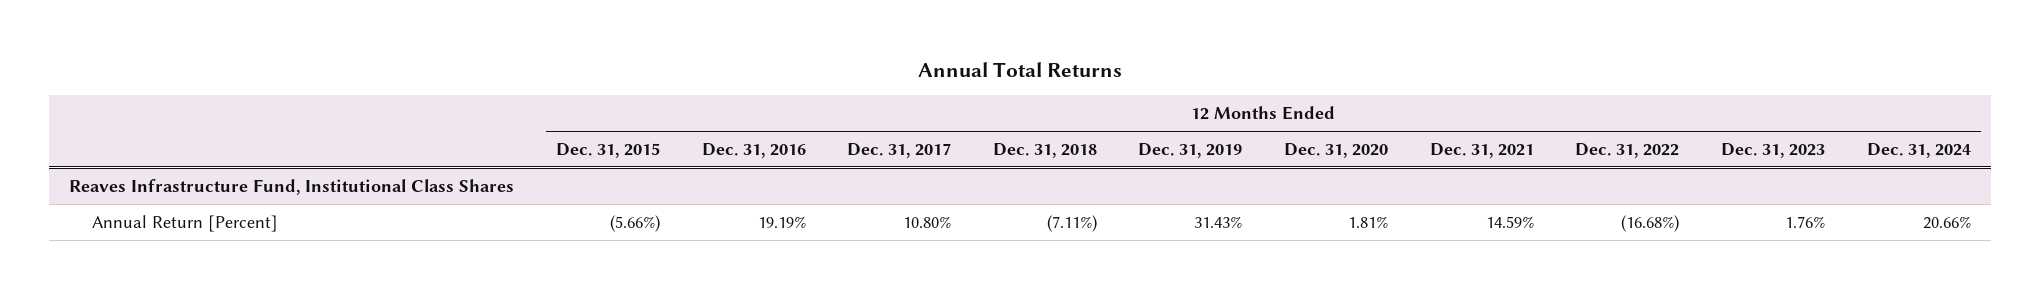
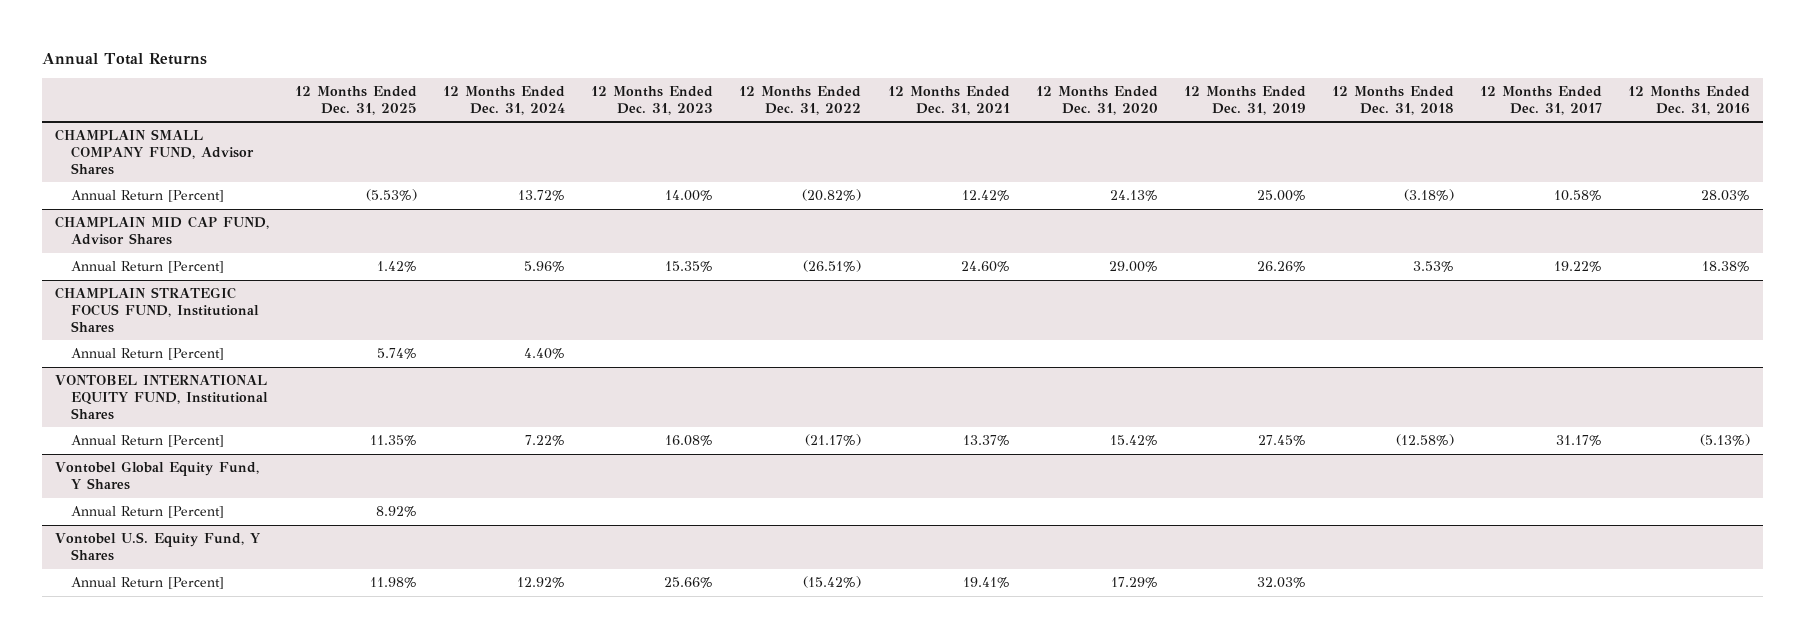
- | 12 Months Ended Dec. 31, 2015 | 12 Months Ended Dec. 31, 2016 | 12 Months Ended Dec. 31, 2017 | 12 Months Ended Dec. 31, 2018 | 12 Months Ended Dec. 31, 2019 | 12 Months Ended Dec. 31, 2020 | 12 Months Ended Dec. 31, 2021 | 12 Months Ended Dec. 31, 2022 | 12 Months Ended Dec. 31, 2023 | 12 Months Ended Dec. 31, 2024
+ | 12 Months Ended Dec. 31, 2025 | 12 Months Ended Dec. 31, 2024 | 12 Months Ended Dec. 31, 2023 | 12 Months Ended Dec. 31, 2022 | 12 Months Ended Dec. 31, 2021 | 12 Months Ended Dec. 31, 2020 | 12 Months Ended Dec. 31, 2019 | 12 Months Ended Dec. 31, 2018 | 12 Months Ended Dec. 31, 2017 | 12 Months Ended Dec. 31, 2016
- Reaves Infrastructure Fund, Institutional Class Shares
- Annual Return [Percent] | (5.66%) | 19.19% | 10.80% | (7.11%) | 31.43% | 1.81% | 14.59% | (16.68%) | 1.76% | 20.66%
+ CHAMPLAIN SMALL COMPANY FUND, Advisor Shares
+ Annual Return [Percent] | (5.53%) | 13.72% | 14.00% | (20.82%) | 12.42% | 24.13% | 25.00% | (3.18%) | 10.58% | 28.03%
+ CHAMPLAIN MID CAP FUND, Advisor Shares
+ Annual Return [Percent] | 1.42% | 5.96% | 15.35% | (26.51%) | 24.60% | 29.00% | 26.26% | 3.53% | 19.22% | 18.38%
+ CHAMPLAIN STRATEGIC FOCUS FUND, Institutional Shares
+ Annual Return [Percent] | 5.74% | 4.40% | | | | | | | |
+ VONTOBEL INTERNATIONAL EQUITY FUND, Institutional Shares
+ Annual Return [Percent] | 11.35% | 7.22% | 16.08% | (21.17%) | 13.37% | 15.42% | 27.45% | (12.58%) | 31.17% | (5.13%)
+ Vontobel Global Equity Fund, Y Shares
+ Annual Return [Percent] | 8.92% | | | | | | | | |
+ Vontobel U.S. Equity Fund, Y Shares
+ Annual Return [Percent] | 11.98% | 12.92% | 25.66% | (15.42%) | 19.41% | 17.29% | 32.03% | | |

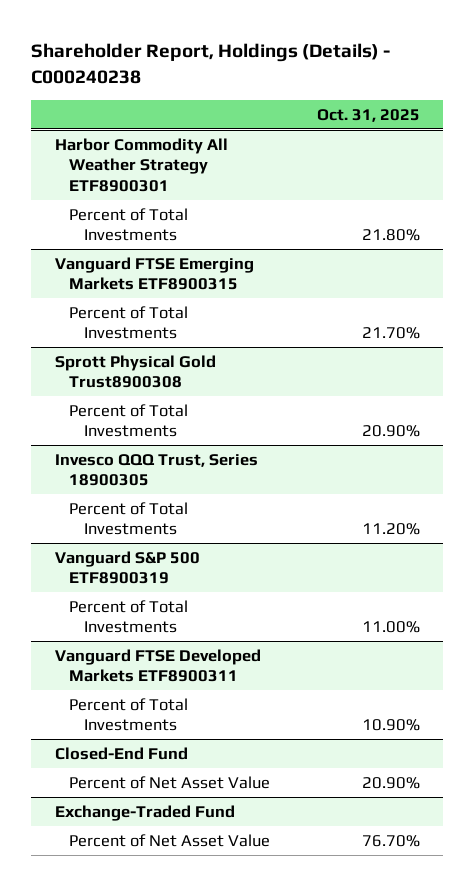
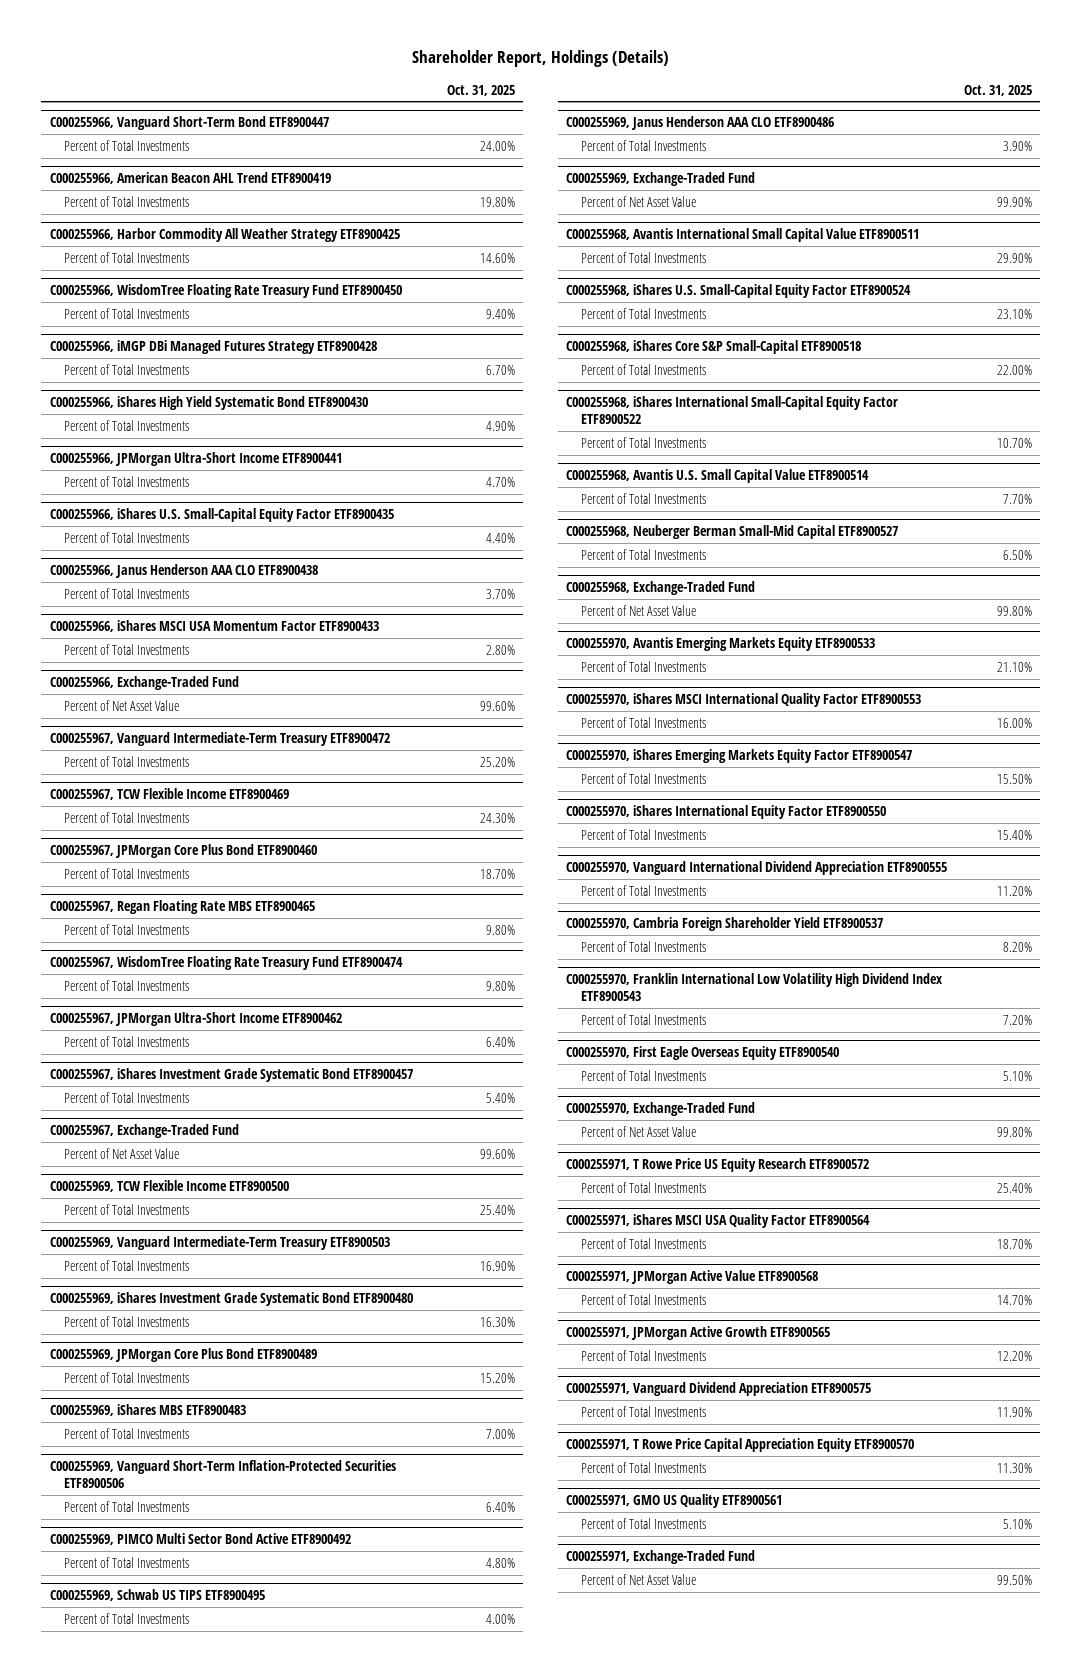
- Shareholder Report, Holdings (Details) - C000240238
+ Shareholder Report, Holdings (Details)
- Harbor Commodity All Weather Strategy ETF8900301
- Percent of Total Investments | 21.80%
- Vanguard FTSE Emerging Markets ETF8900315
- Percent of Total Investments | 21.70%
- Sprott Physical Gold Trust8900308
- Percent of Total Investments | 20.90%
- Invesco QQQ Trust, Series 18900305
+ C000255966, Vanguard Short-Term Bond ETF8900447
+ Percent of Total Investments | 24.00%
+ C000255966, American Beacon AHL Trend ETF8900419
+ Percent of Total Investments | 19.80%
+ C000255966, Harbor Commodity All Weather Strategy ETF8900425
+ Percent of Total Investments | 14.60%
+ C000255966, WisdomTree Floating Rate Treasury Fund ETF8900450
+ Percent of Total Investments | 9.40%
+ C000255966, iMGP DBi Managed Futures Strategy ETF8900428
+ Percent of Total Investments | 6.70%
+ C000255966, iShares High Yield Systematic Bond ETF8900430
+ Percent of Total Investments | 4.90%
+ C000255966, JPMorgan Ultra-Short Income ETF8900441
+ Percent of Total Investments | 4.70%
+ C000255966, iShares U.S. Small-Capital Equity Factor ETF8900435
+ Percent of Total Investments | 4.40%
+ C000255966, Janus Henderson AAA CLO ETF8900438
+ Percent of Total Investments | 3.70%
+ C000255966, iShares MSCI USA Momentum Factor ETF8900433
+ Percent of Total Investments | 2.80%
+ C000255966, Exchange-Traded Fund
+ Percent of Net Asset Value | 99.60%
+ C000255967, Vanguard Intermediate-Term Treasury ETF8900472
+ Percent of Total Investments | 25.20%
+ C000255967, TCW Flexible Income ETF8900469
+ Percent of Total Investments | 24.30%
+ C000255967, JPMorgan Core Plus Bond ETF8900460
+ Percent of Total Investments | 18.70%
+ C000255967, Regan Floating Rate MBS ETF8900465
+ Percent of Total Investments | 9.80%
+ C000255967, WisdomTree Floating Rate Treasury Fund ETF8900474
+ Percent of Total Investments | 9.80%
+ C000255967, JPMorgan Ultra-Short Income ETF8900462
+ Percent of Total Investments | 6.40%
+ C000255967, iShares Investment Grade Systematic Bond ETF8900457
+ Percent of Total Investments | 5.40%
+ C000255967, Exchange-Traded Fund
+ Percent of Net Asset Value | 99.60%
+ C000255969, TCW Flexible Income ETF8900500
+ Percent of Total Investments | 25.40%
+ C000255969, Vanguard Intermediate-Term Treasury ETF8900503
+ Percent of Total Investments | 16.90%
+ C000255969, iShares Investment Grade Systematic Bond ETF8900480
+ Percent of Total Investments | 16.30%
+ C000255969, JPMorgan Core Plus Bond ETF8900489
+ Percent of Total Investments | 15.20%
+ C000255969, iShares MBS ETF8900483
+ Percent of Total Investments | 7.00%
+ C000255969, Vanguard Short-Term Inflation-Protected Securities ETF8900506
+ Percent of Total Investments | 6.40%
+ C000255969, PIMCO Multi Sector Bond Active ETF8900492
+ Percent of Total Investments | 4.80%
+ C000255969, Schwab US TIPS ETF8900495
+ Percent of Total Investments | 4.00%
+ C000255969, Janus Henderson AAA CLO ETF8900486
+ Percent of Total Investments | 3.90%
+ C000255969, Exchange-Traded Fund
+ Percent of Net Asset Value | 99.90%
+ C000255968, Avantis International Small Capital Value ETF8900511
+ Percent of Total Investments | 29.90%
+ C000255968, iShares U.S. Small-Capital Equity Factor ETF8900524
+ Percent of Total Investments | 23.10%
+ C000255968, iShares Core S&P Small-Capital ETF8900518
+ Percent of Total Investments | 22.00%
+ C000255968, iShares International Small-Capital Equity Factor ETF8900522
+ Percent of Total Investments | 10.70%
+ C000255968, Avantis U.S. Small Capital Value ETF8900514
+ Percent of Total Investments | 7.70%
+ C000255968, Neuberger Berman Small-Mid Capital ETF8900527
+ Percent of Total Investments | 6.50%
+ C000255968, Exchange-Traded Fund
+ Percent of Net Asset Value | 99.80%
+ C000255970, Avantis Emerging Markets Equity ETF8900533
+ Percent of Total Investments | 21.10%
+ C000255970, iShares MSCI International Quality Factor ETF8900553
+ Percent of Total Investments | 16.00%
+ C000255970, iShares Emerging Markets Equity Factor ETF8900547
+ Percent of Total Investments | 15.50%
+ C000255970, iShares International Equity Factor ETF8900550
+ Percent of Total Investments | 15.40%
+ C000255970, Vanguard International Dividend Appreciation ETF8900555
- Vanguard S&P 500 ETF8900319
- Percent of Total Investments | 11.00%
- Vanguard FTSE Developed Markets ETF8900311
- Percent of Total Investments | 10.90%
- Closed-End Fund
- Percent of Net Asset Value | 20.90%
- Exchange-Traded Fund
- Percent of Net Asset Value | 76.70%
+ C000255970, Cambria Foreign Shareholder Yield ETF8900537
+ Percent of Total Investments | 8.20%
+ C000255970, Franklin International Low Volatility High Dividend Index ETF8900543
+ Percent of Total Investments | 7.20%
+ C000255970, First Eagle Overseas Equity ETF8900540
+ Percent of Total Investments | 5.10%
+ C000255970, Exchange-Traded Fund
+ Percent of Net Asset Value | 99.80%
+ C000255971, T Rowe Price US Equity Research ETF8900572
+ Percent of Total Investments | 25.40%
+ C000255971, iShares MSCI USA Quality Factor ETF8900564
+ Percent of Total Investments | 18.70%
+ C000255971, JPMorgan Active Value ETF8900568
+ Percent of Total Investments | 14.70%
+ C000255971, JPMorgan Active Growth ETF8900565
+ Percent of Total Investments | 12.20%
+ C000255971, Vanguard Dividend Appreciation ETF8900575
+ Percent of Total Investments | 11.90%
+ C000255971, T Rowe Price Capital Appreciation Equity ETF8900570
+ Percent of Total Investments | 11.30%
+ C000255971, GMO US Quality ETF8900561
+ Percent of Total Investments | 5.10%
+ C000255971, Exchange-Traded Fund
+ Percent of Net Asset Value | 99.50%

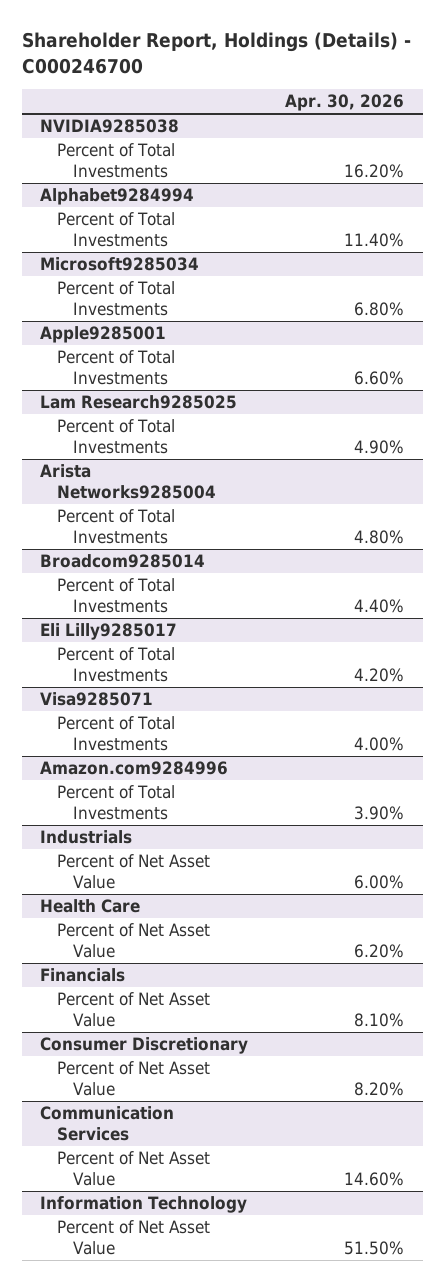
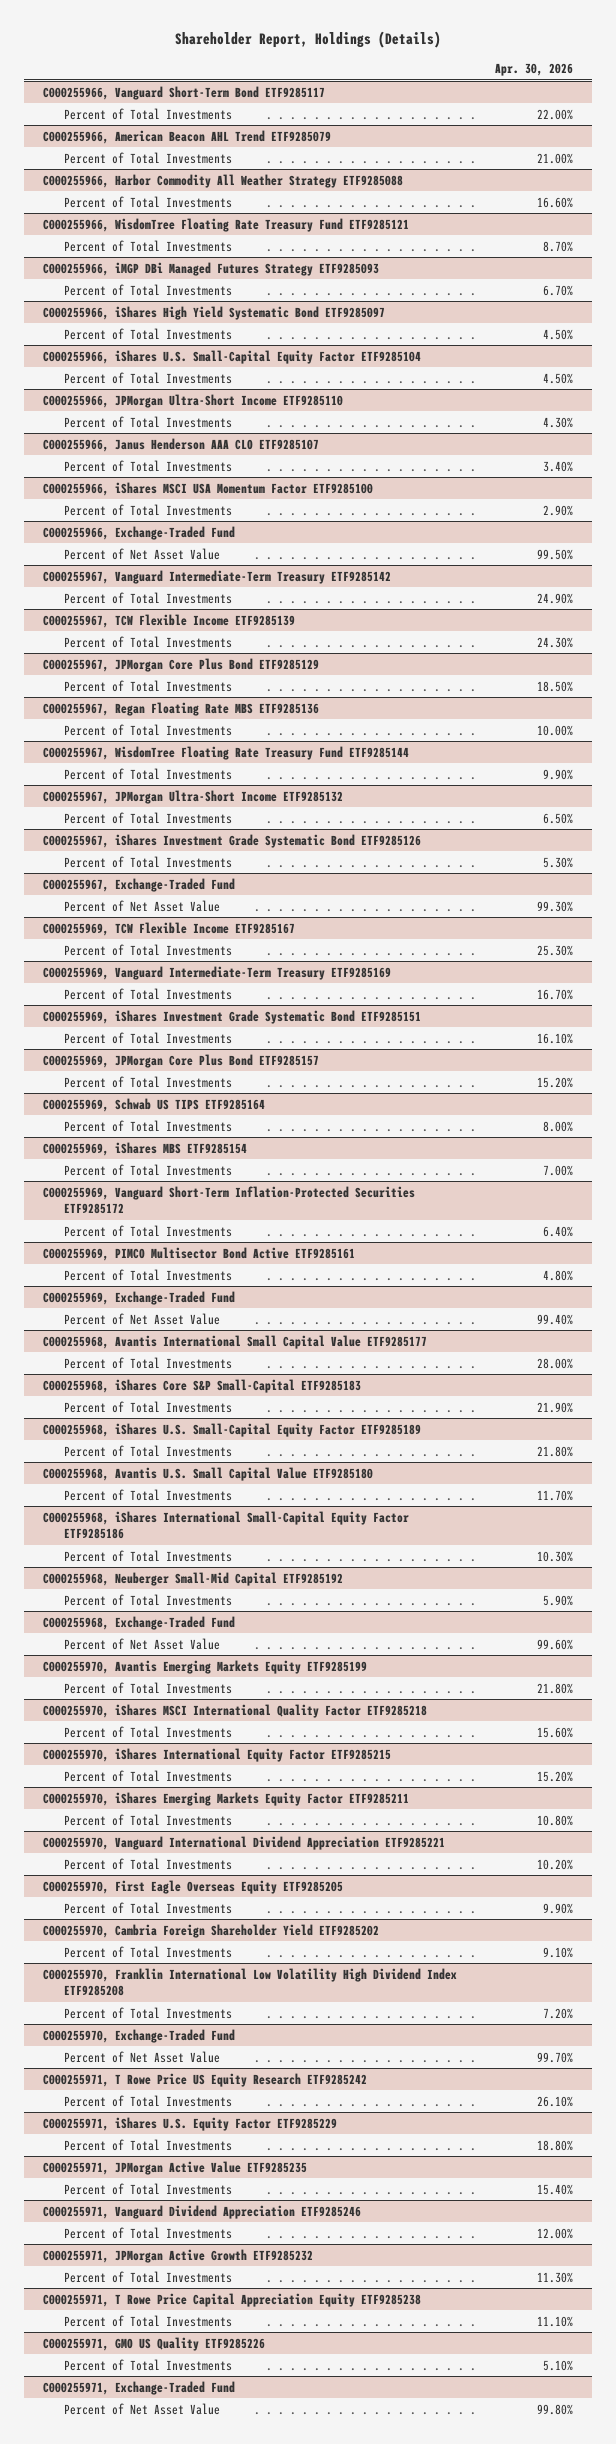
- Shareholder Report, Holdings (Details) - C000246700
+ Shareholder Report, Holdings (Details)
- NVIDIA9285038
- Percent of Total Investments | 16.20%
- Alphabet9284994
- Percent of Total Investments | 11.40%
- Microsoft9285034
- Percent of Total Investments | 6.80%
- Apple9285001
- Percent of Total Investments | 6.60%
- Lam Research9285025
- Percent of Total Investments | 4.90%
- Arista Networks9285004
+ C000255966, Vanguard Short-Term Bond ETF9285117
+ Percent of Total Investments | 22.00%
+ C000255966, American Beacon AHL Trend ETF9285079
+ Percent of Total Investments | 21.00%
+ C000255966, Harbor Commodity All Weather Strategy ETF9285088
+ Percent of Total Investments | 16.60%
+ C000255966, WisdomTree Floating Rate Treasury Fund ETF9285121
+ Percent of Total Investments | 8.70%
+ C000255966, iMGP DBi Managed Futures Strategy ETF9285093
+ Percent of Total Investments | 6.70%
+ C000255966, iShares High Yield Systematic Bond ETF9285097
+ Percent of Total Investments | 4.50%
+ C000255966, iShares U.S. Small-Capital Equity Factor ETF9285104
+ Percent of Total Investments | 4.50%
+ C000255966, JPMorgan Ultra-Short Income ETF9285110
+ Percent of Total Investments | 4.30%
+ C000255966, Janus Henderson AAA CLO ETF9285107
+ Percent of Total Investments | 3.40%
+ C000255966, iShares MSCI USA Momentum Factor ETF9285100
+ Percent of Total Investments | 2.90%
+ C000255966, Exchange-Traded Fund
+ Percent of Net Asset Value | 99.50%
+ C000255967, Vanguard Intermediate-Term Treasury ETF9285142
+ Percent of Total Investments | 24.90%
+ C000255967, TCW Flexible Income ETF9285139
+ Percent of Total Investments | 24.30%
+ C000255967, JPMorgan Core Plus Bond ETF9285129
+ Percent of Total Investments | 18.50%
+ C000255967, Regan Floating Rate MBS ETF9285136
+ Percent of Total Investments | 10.00%
+ C000255967, WisdomTree Floating Rate Treasury Fund ETF9285144
+ Percent of Total Investments | 9.90%
+ C000255967, JPMorgan Ultra-Short Income ETF9285132
+ Percent of Total Investments | 6.50%
+ C000255967, iShares Investment Grade Systematic Bond ETF9285126
+ Percent of Total Investments | 5.30%
+ C000255967, Exchange-Traded Fund
+ Percent of Net Asset Value | 99.30%
+ C000255969, TCW Flexible Income ETF9285167
+ Percent of Total Investments | 25.30%
+ C000255969, Vanguard Intermediate-Term Treasury ETF9285169
+ Percent of Total Investments | 16.70%
+ C000255969, iShares Investment Grade Systematic Bond ETF9285151
+ Percent of Total Investments | 16.10%
+ C000255969, JPMorgan Core Plus Bond ETF9285157
+ Percent of Total Investments | 15.20%
+ C000255969, Schwab US TIPS ETF9285164
+ Percent of Total Investments | 8.00%
+ C000255969, iShares MBS ETF9285154
+ Percent of Total Investments | 7.00%
+ C000255969, Vanguard Short-Term Inflation-Protected Securities ETF9285172
+ Percent of Total Investments | 6.40%
+ C000255969, PIMCO Multisector Bond Active ETF9285161
- Broadcom9285014
- Percent of Total Investments | 4.40%
- Eli Lilly9285017
- Percent of Total Investments | 4.20%
- Visa9285071
- Percent of Total Investments | 4.00%
- Amazon.com9284996
- Percent of Total Investments | 3.90%
- Industrials
- Percent of Net Asset Value | 6.00%
- Health Care
- Percent of Net Asset Value | 6.20%
- Financials
- Percent of Net Asset Value | 8.10%
- Consumer Discretionary
- Percent of Net Asset Value | 8.20%
- Communication Services
- Percent of Net Asset Value | 14.60%
- Information Technology
- Percent of Net Asset Value | 51.50%
+ C000255969, Exchange-Traded Fund
+ Percent of Net Asset Value | 99.40%
+ C000255968, Avantis International Small Capital Value ETF9285177
+ Percent of Total Investments | 28.00%
+ C000255968, iShares Core S&P Small-Capital ETF9285183
+ Percent of Total Investments | 21.90%
+ C000255968, iShares U.S. Small-Capital Equity Factor ETF9285189
+ Percent of Total Investments | 21.80%
+ C000255968, Avantis U.S. Small Capital Value ETF9285180
+ Percent of Total Investments | 11.70%
+ C000255968, iShares International Small-Capital Equity Factor ETF9285186
+ Percent of Total Investments | 10.30%
+ C000255968, Neuberger Small-Mid Capital ETF9285192
+ Percent of Total Investments | 5.90%
+ C000255968, Exchange-Traded Fund
+ Percent of Net Asset Value | 99.60%
+ C000255970, Avantis Emerging Markets Equity ETF9285199
+ Percent of Total Investments | 21.80%
+ C000255970, iShares MSCI International Quality Factor ETF9285218
+ Percent of Total Investments | 15.60%
+ C000255970, iShares International Equity Factor ETF9285215
+ Percent of Total Investments | 15.20%
+ C000255970, iShares Emerging Markets Equity Factor ETF9285211
+ Percent of Total Investments | 10.80%
+ C000255970, Vanguard International Dividend Appreciation ETF9285221
+ Percent of Total Investments | 10.20%
+ C000255970, First Eagle Overseas Equity ETF9285205
+ Percent of Total Investments | 9.90%
+ C000255970, Cambria Foreign Shareholder Yield ETF9285202
+ Percent of Total Investments | 9.10%
+ C000255970, Franklin International Low Volatility High Dividend Index ETF9285208
+ Percent of Total Investments | 7.20%
+ C000255970, Exchange-Traded Fund
+ Percent of Net Asset Value | 99.70%
+ C000255971, T Rowe Price US Equity Research ETF9285242
+ Percent of Total Investments | 26.10%
+ C000255971, iShares U.S. Equity Factor ETF9285229
+ Percent of Total Investments | 18.80%
+ C000255971, JPMorgan Active Value ETF9285235
+ Percent of Total Investments | 15.40%
+ C000255971, Vanguard Dividend Appreciation ETF9285246
+ Percent of Total Investments | 12.00%
+ C000255971, JPMorgan Active Growth ETF9285232
+ Percent of Total Investments | 11.30%
+ C000255971, T Rowe Price Capital Appreciation Equity ETF9285238
+ Percent of Total Investments | 11.10%
+ C000255971, GMO US Quality ETF9285226
+ Percent of Total Investments | 5.10%
+ C000255971, Exchange-Traded Fund
+ Percent of Net Asset Value | 99.80%

